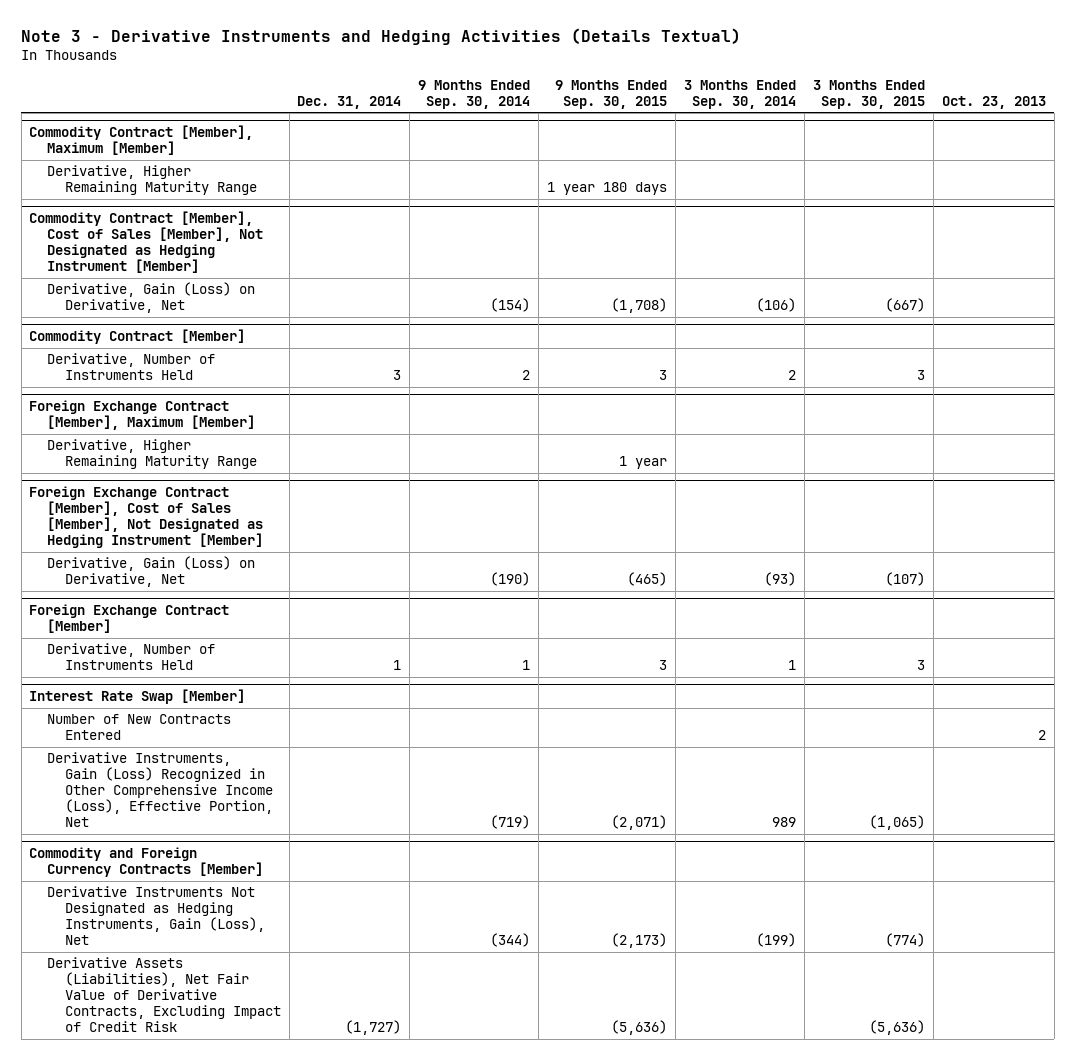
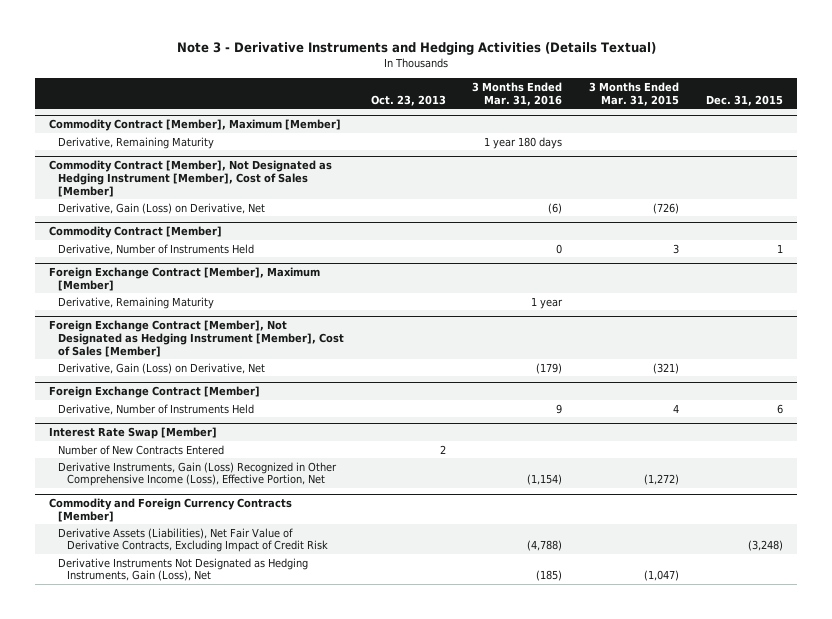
- | Dec. 31, 2014 | 9 Months Ended Sep. 30, 2014 | 9 Months Ended Sep. 30, 2015 | 3 Months Ended Sep. 30, 2014 | 3 Months Ended Sep. 30, 2015 | Oct. 23, 2013
+ | Oct. 23, 2013 | 3 Months Ended Mar. 31, 2016 | 3 Months Ended Mar. 31, 2015 | Dec. 31, 2015
@ Commodity Contract [Member], Maximum [Member]
- Derivative, Higher Remaining Maturity Range | | | 1 year 180 days | | |
- Commodity Contract [Member], Cost of Sales [Member], Not Designated as Hedging Instrument [Member]
@ Commodity Contract [Member], Maximum [Member]
+ Derivative, Remaining Maturity | | 1 year 180 days | |
+ Commodity Contract [Member], Not Designated as Hedging Instrument [Member], Cost of Sales [Member]
@ Foreign Exchange Contract [Member], Maximum [Member]
- Derivative, Higher Remaining Maturity Range | | | 1 year | | |
- Foreign Exchange Contract [Member], Cost of Sales [Member], Not Designated as Hedging Instrument [Member]
@ Foreign Exchange Contract [Member], Maximum [Member]
+ Derivative, Remaining Maturity | | 1 year | |
+ Foreign Exchange Contract [Member], Not Designated as Hedging Instrument [Member], Cost of Sales [Member]
@ Commodity and Foreign Currency Contracts [Member]
moved down: Derivative Instruments Not Designated as Hedging Instruments, Gain (Loss), Net | | (185) | (1,047) |

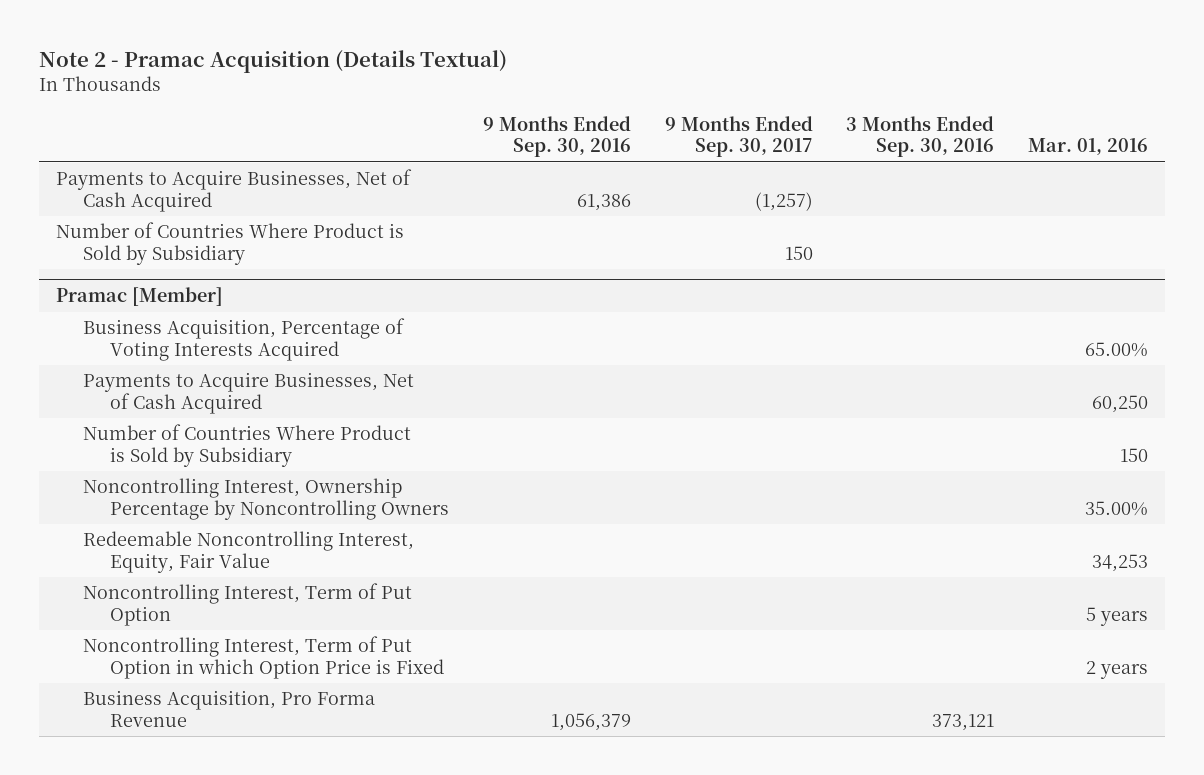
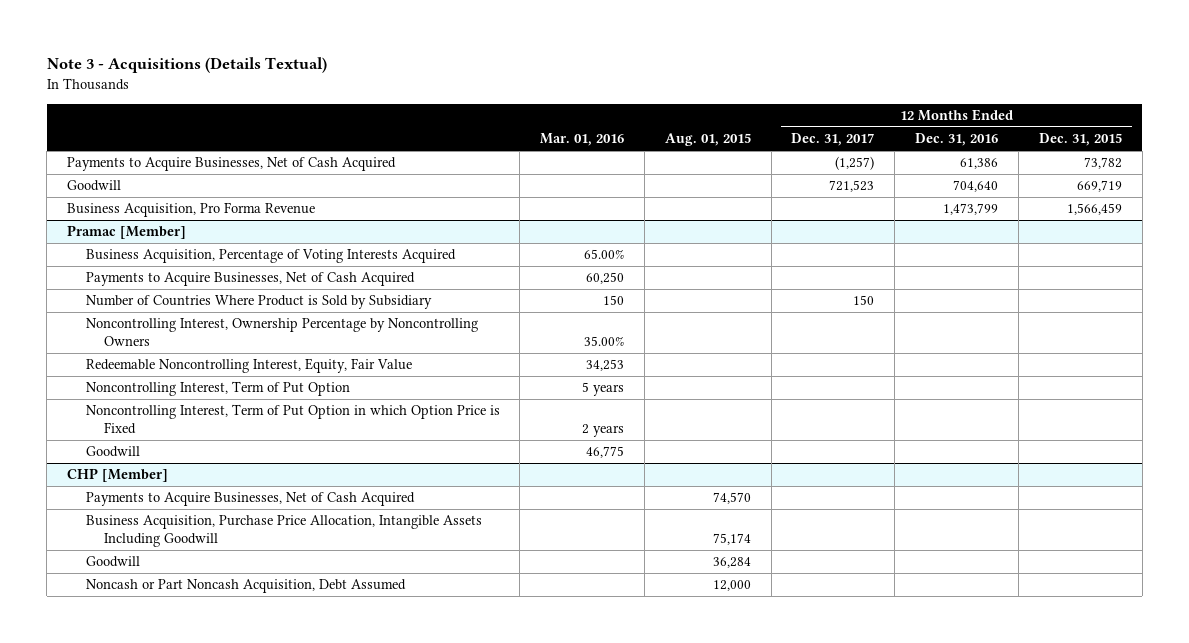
- Note 2 - Pramac Acquisition (Details Textual)
+ Note 3 - Acquisitions (Details Textual)
- | 9 Months Ended Sep. 30, 2016 | 9 Months Ended Sep. 30, 2017 | 3 Months Ended Sep. 30, 2016 | Mar. 01, 2016
+ | Mar. 01, 2016 | Aug. 01, 2015 | 12 Months Ended Dec. 31, 2017 | 12 Months Ended Dec. 31, 2016 | 12 Months Ended Dec. 31, 2015
- Number of Countries Where Product is Sold by Subsidiary | | 150 | |
+ Goodwill | | | 721,523 | 704,640 | 669,719
+ Business Acquisition, Pro Forma Revenue | | | | 1,473,799 | 1,566,459
@ Pramac [Member]
- Business Acquisition, Pro Forma Revenue | 1,056,379 | | 373,121 |
+ Goodwill | 46,775 | | | |
+ CHP [Member]
+ Payments to Acquire Businesses, Net of Cash Acquired | | 74,570 | | |
+ Business Acquisition, Purchase Price Allocation, Intangible Assets Including Goodwill | | 75,174 | | |
+ Goodwill | | 36,284 | | |
+ Noncash or Part Noncash Acquisition, Debt Assumed | | 12,000 | | |

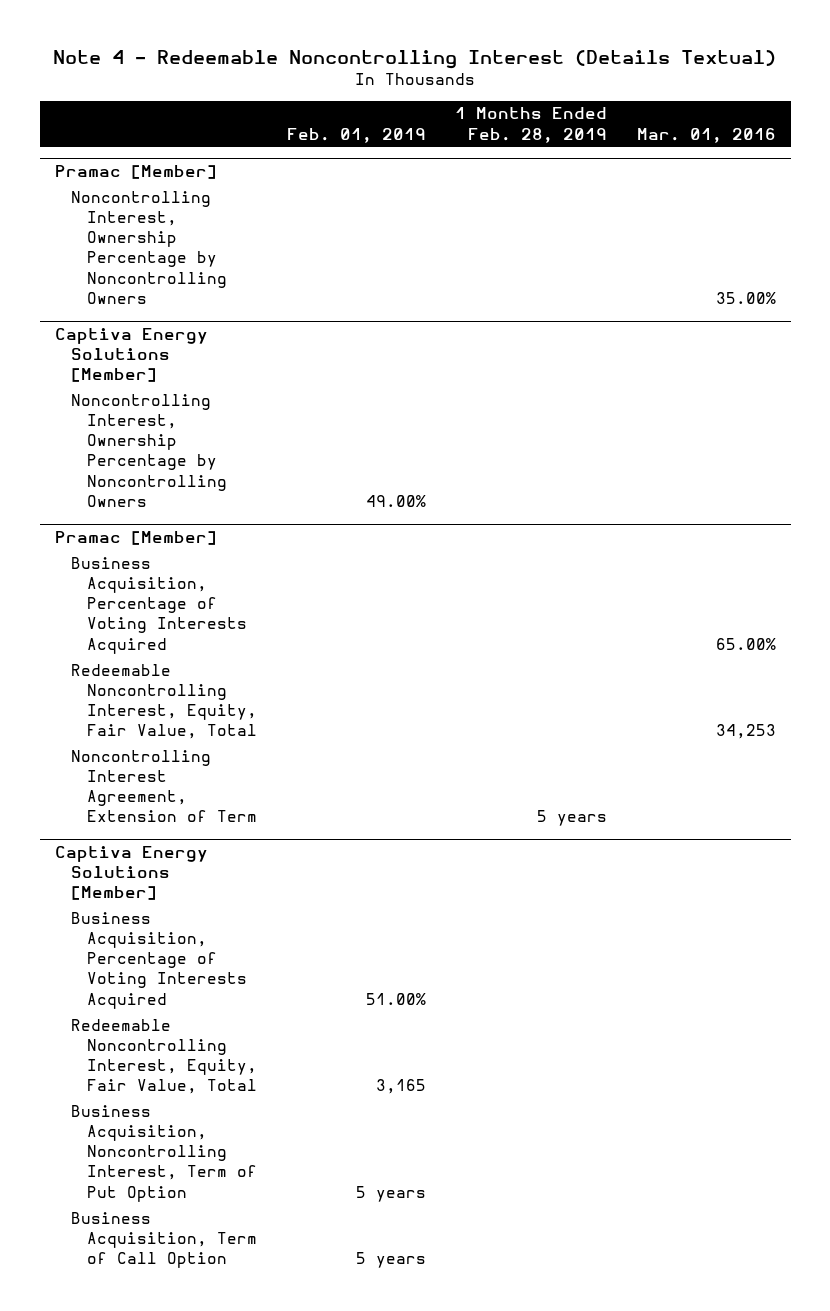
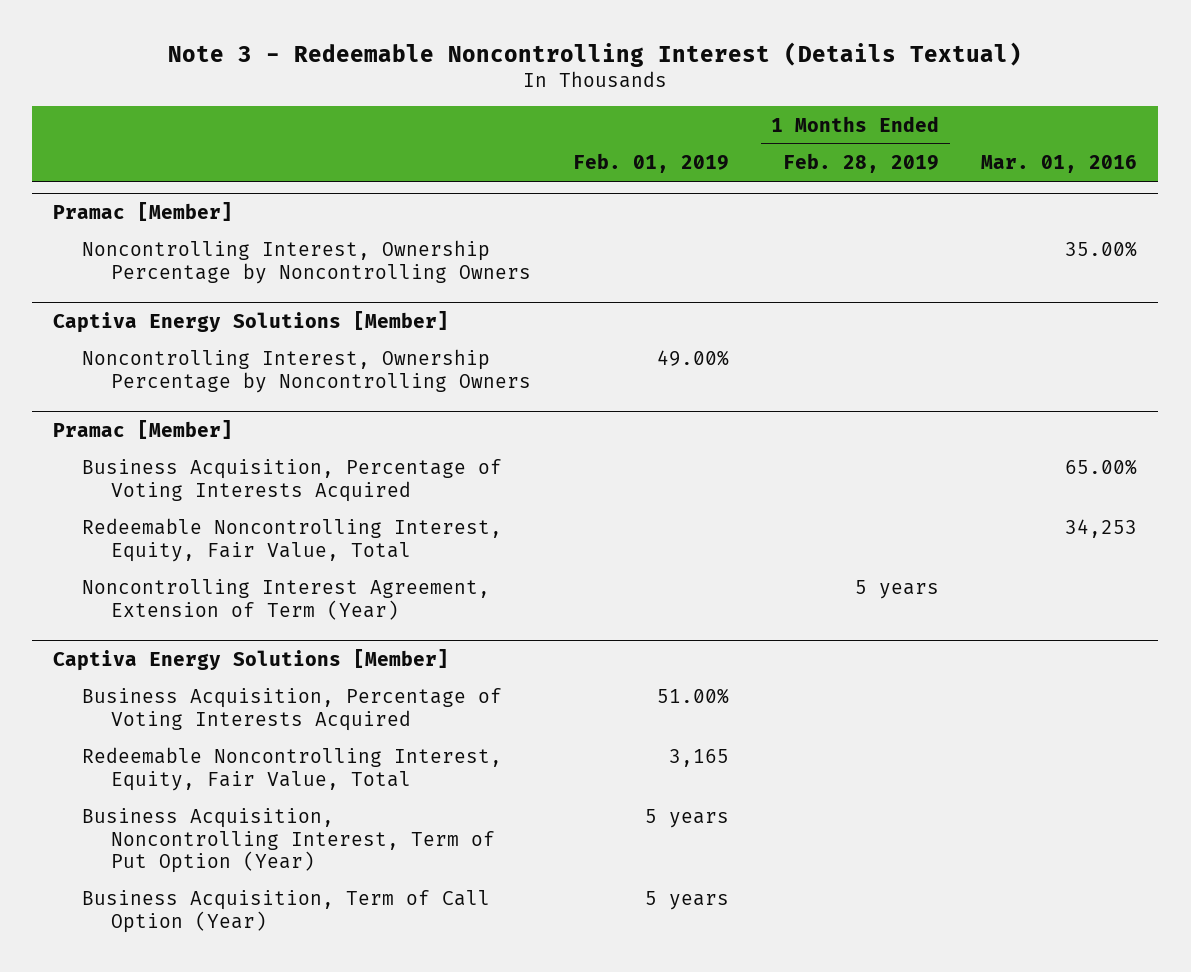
- Note 4 - Redeemable Noncontrolling Interest (Details Textual)
+ Note 3 - Redeemable Noncontrolling Interest (Details Textual)
@ Pramac [Member]
- Noncontrolling Interest Agreement, Extension of Term | | 5 years |
+ Noncontrolling Interest Agreement, Extension of Term (Year) | | 5 years |
@ Captiva Energy Solutions [Member]
- Business Acquisition, Noncontrolling Interest, Term of Put Option | 5 years | |
- Business Acquisition, Term of Call Option | 5 years | |
+ Business Acquisition, Noncontrolling Interest, Term of Put Option (Year) | 5 years | |
+ Business Acquisition, Term of Call Option (Year) | 5 years | |

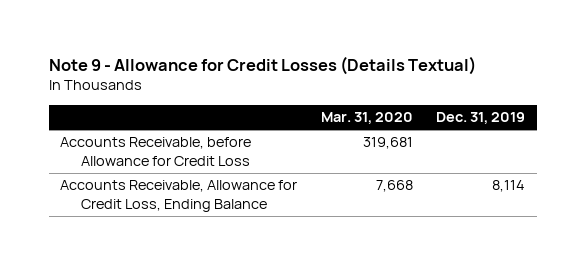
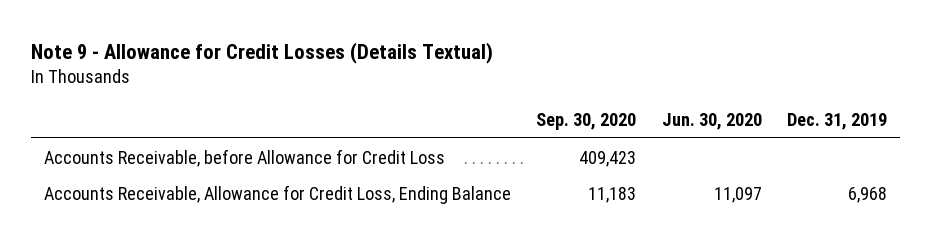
- | Mar. 31, 2020 | Dec. 31, 2019
+ | Sep. 30, 2020 | Jun. 30, 2020 | Dec. 31, 2019
- Accounts Receivable, Allowance for Credit Loss, Ending Balance | 7,668 | 8,114
+ Accounts Receivable, Allowance for Credit Loss, Ending Balance | 11,183 | 11,097 | 6,968

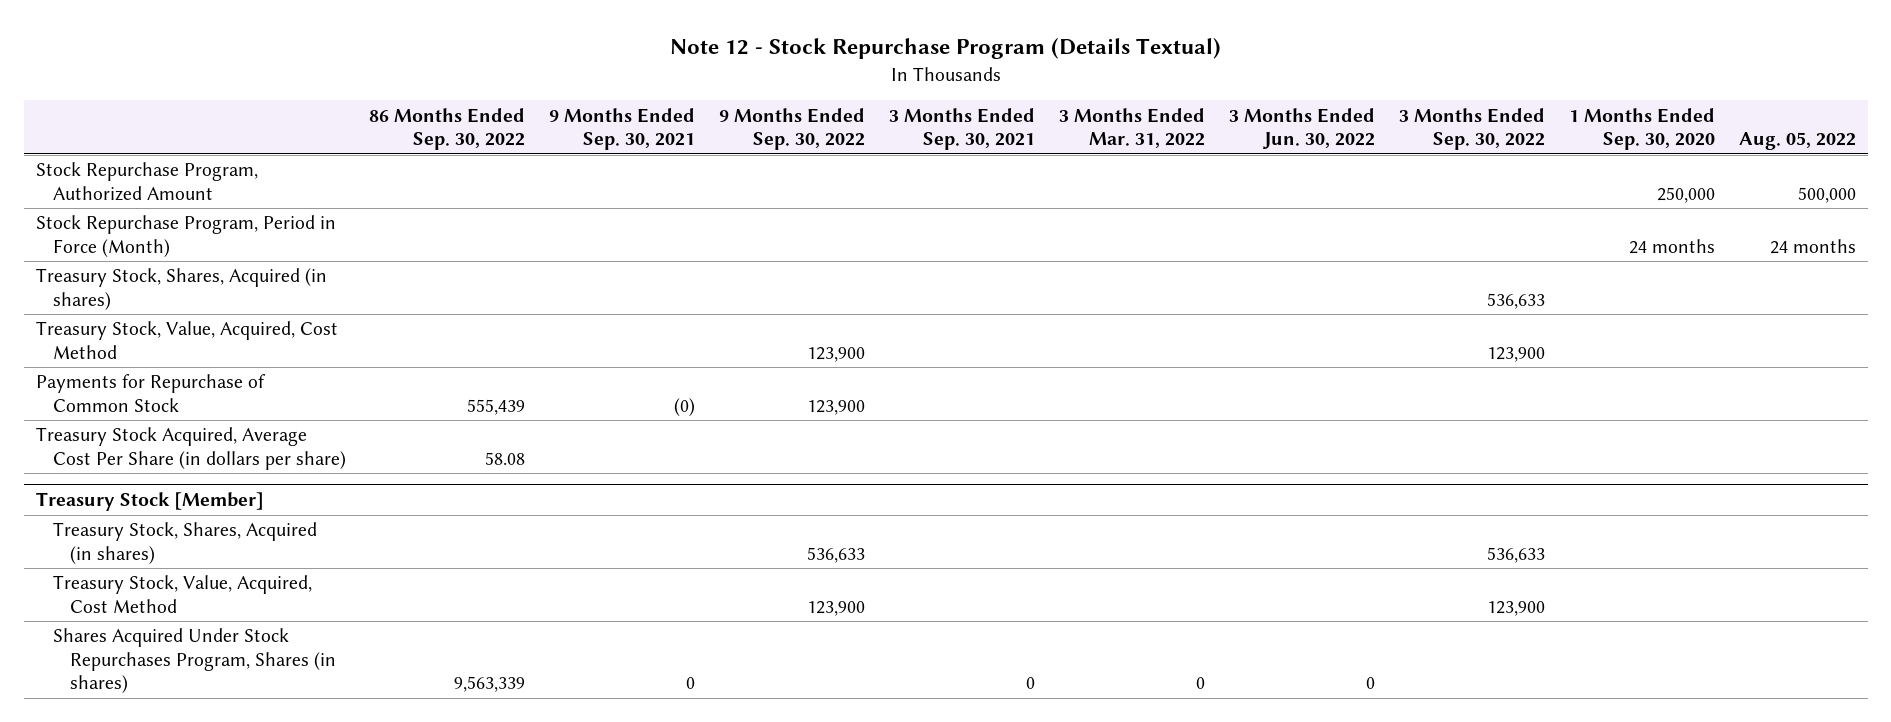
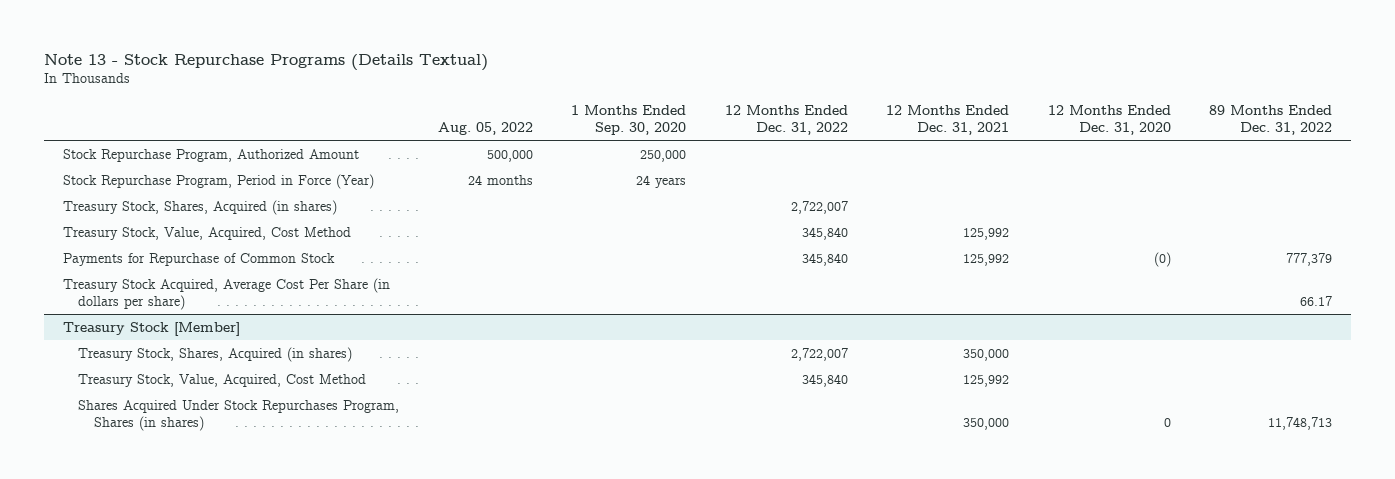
- Note 12 - Stock Repurchase Program (Details Textual)
+ Note 13 - Stock Repurchase Programs (Details Textual)
- | 86 Months Ended Sep. 30, 2022 | 9 Months Ended Sep. 30, 2021 | 9 Months Ended Sep. 30, 2022 | 3 Months Ended Sep. 30, 2021 | 3 Months Ended Mar. 31, 2022 | 3 Months Ended Jun. 30, 2022 | 3 Months Ended Sep. 30, 2022 | 1 Months Ended Sep. 30, 2020 | Aug. 05, 2022
+ | Aug. 05, 2022 | 1 Months Ended Sep. 30, 2020 | 12 Months Ended Dec. 31, 2022 | 12 Months Ended Dec. 31, 2021 | 12 Months Ended Dec. 31, 2020 | 89 Months Ended Dec. 31, 2022
- Stock Repurchase Program, Period in Force (Month) | | | | | | | | 24 months | 24 months
+ Stock Repurchase Program, Period in Force (Year) | 24 months | 24 years | | | |

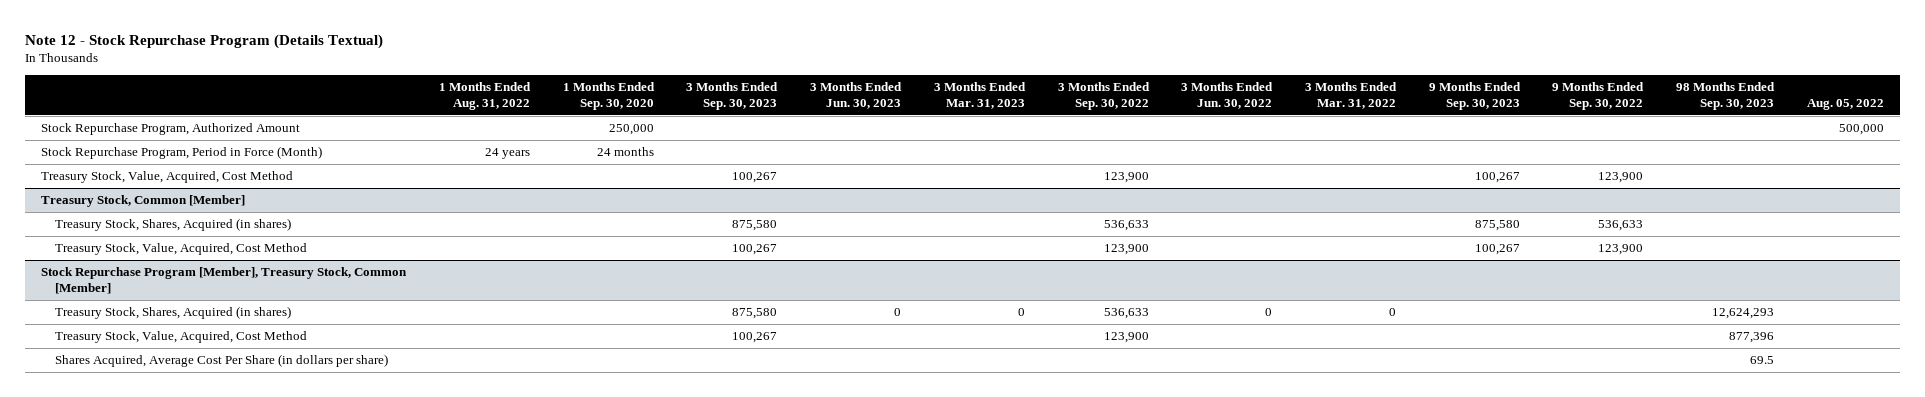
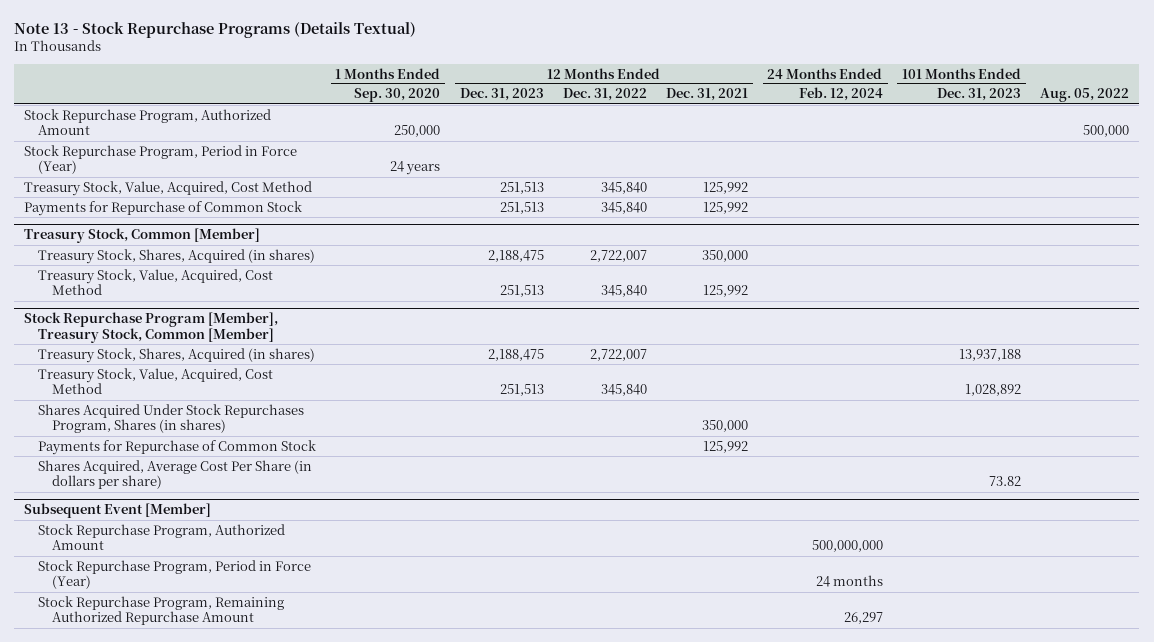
- Note 12 - Stock Repurchase Program (Details Textual)
+ Note 13 - Stock Repurchase Programs (Details Textual)
- | 1 Months Ended Aug. 31, 2022 | 1 Months Ended Sep. 30, 2020 | 3 Months Ended Sep. 30, 2023 | 3 Months Ended Jun. 30, 2023 | 3 Months Ended Mar. 31, 2023 | 3 Months Ended Sep. 30, 2022 | 3 Months Ended Jun. 30, 2022 | 3 Months Ended Mar. 31, 2022 | 9 Months Ended Sep. 30, 2023 | 9 Months Ended Sep. 30, 2022 | 98 Months Ended Sep. 30, 2023 | Aug. 05, 2022
+ | 1 Months Ended Sep. 30, 2020 | 12 Months Ended Dec. 31, 2023 | 12 Months Ended Dec. 31, 2022 | 12 Months Ended Dec. 31, 2021 | 24 Months Ended Feb. 12, 2024 | 101 Months Ended Dec. 31, 2023 | Aug. 05, 2022
- Stock Repurchase Program, Period in Force (Month) | 24 years | 24 months | | | | | | | | | |
+ Stock Repurchase Program, Period in Force (Year) | 24 years | | | | | |
+ Payments for Repurchase of Common Stock | | 251,513 | 345,840 | 125,992 | | |
@ Stock Repurchase Program [Member], Treasury Stock, Common [Member]
+ Shares Acquired Under Stock Repurchases Program, Shares (in shares) | | | | 350,000 | | |
+ Payments for Repurchase of Common Stock | | | | 125,992 | | |
+ Subsequent Event [Member]
+ Stock Repurchase Program, Authorized Amount | | | | | 500,000,000 | |
+ Stock Repurchase Program, Period in Force (Year) | | | | | 24 months | |
+ Stock Repurchase Program, Remaining Authorized Repurchase Amount | | | | | 26,297 | |

